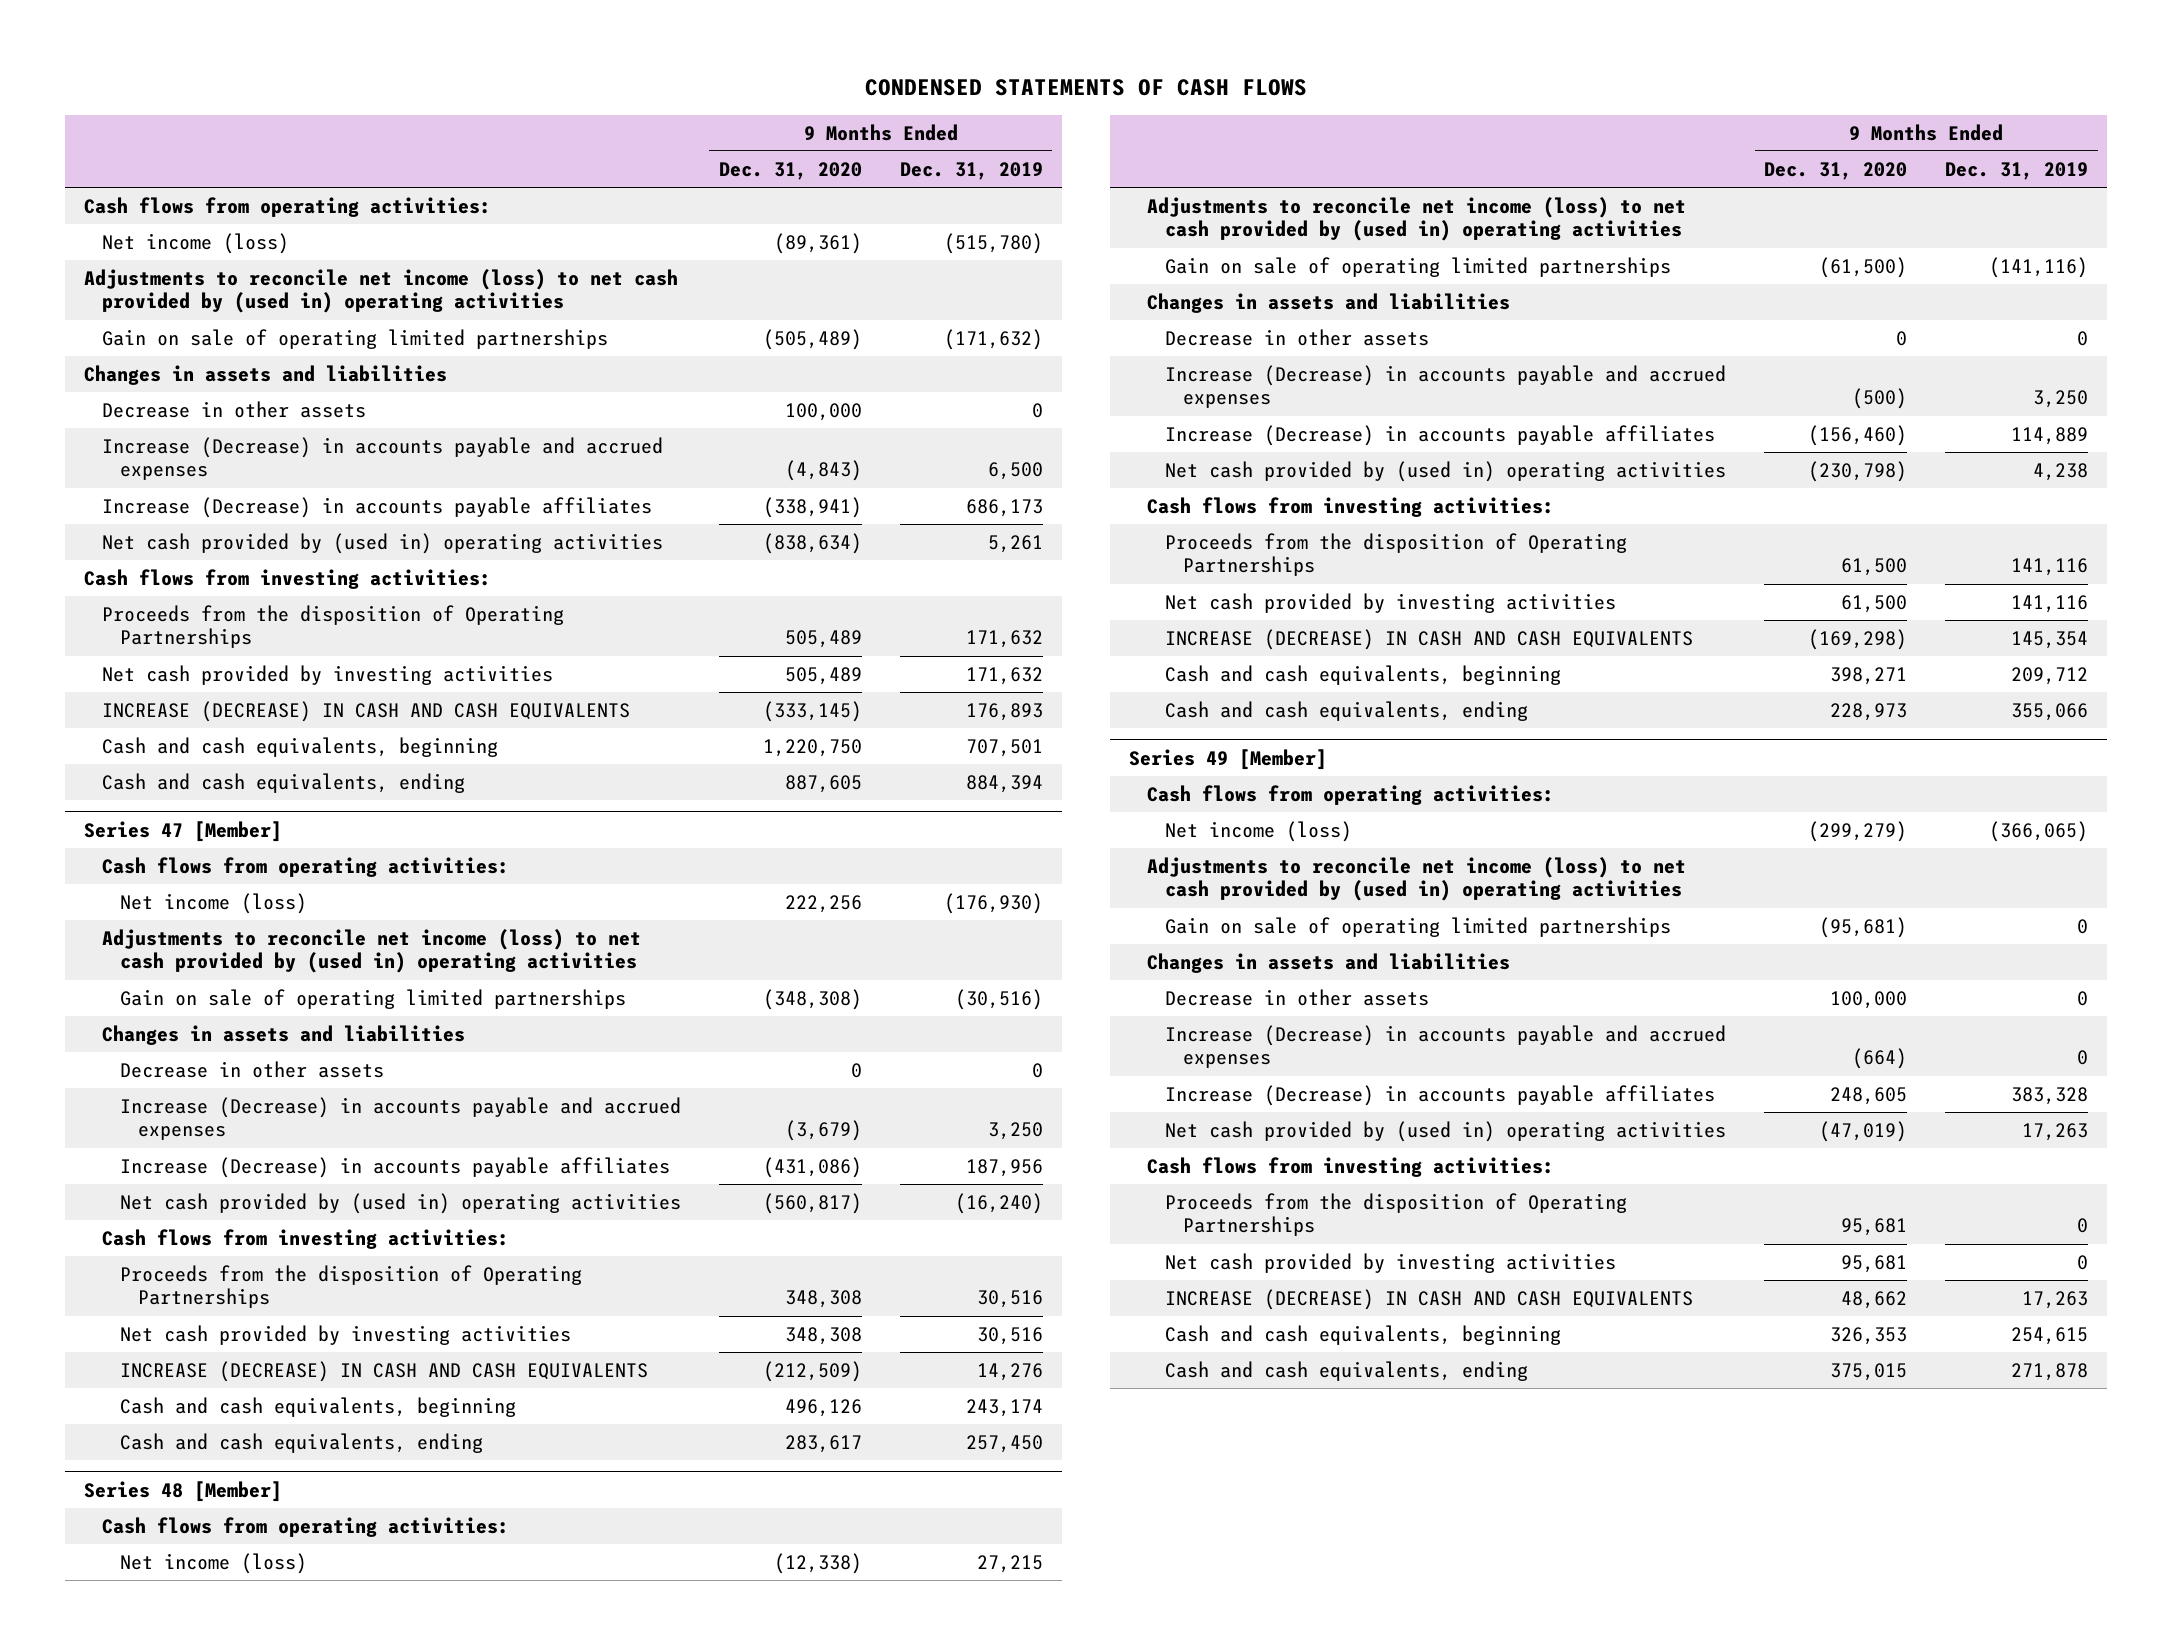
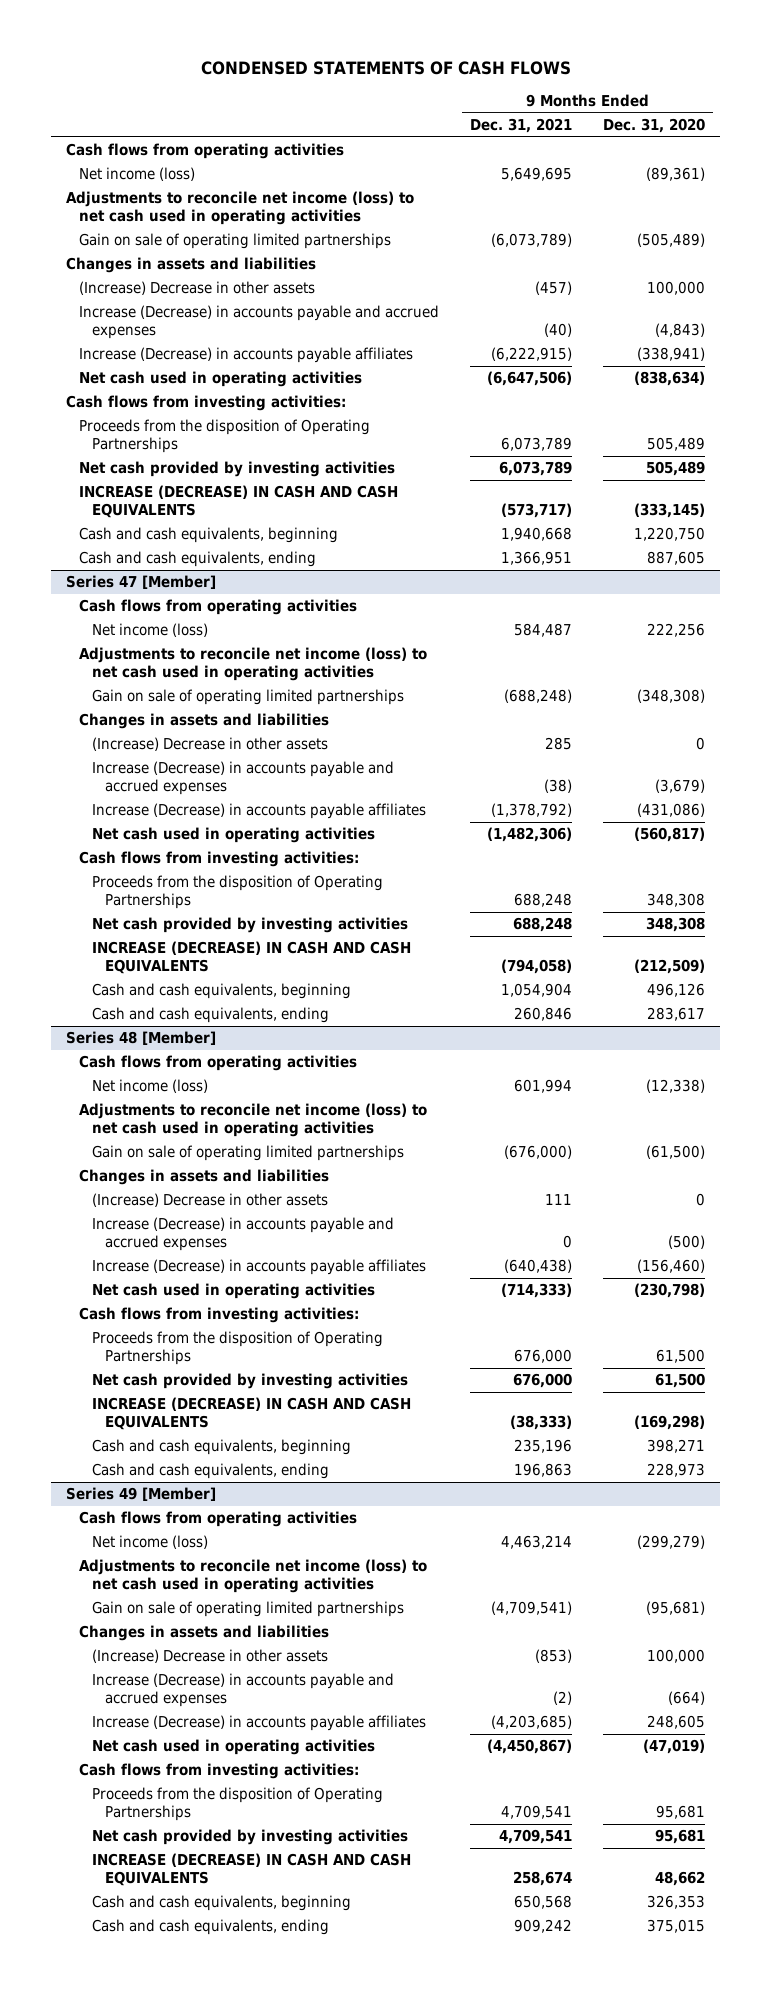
- | 9 Months Ended Dec. 31, 2020 | 9 Months Ended Dec. 31, 2019
+ | 9 Months Ended Dec. 31, 2021 | 9 Months Ended Dec. 31, 2020
- Cash flows from operating activities:
+ Cash flows from operating activities
- Adjustments to reconcile net income (loss) to net cash provided by (used in) operating activities
+ Adjustments to reconcile net income (loss) to net cash used in operating activities
- Decrease in other assets | 100,000 | 0
+ (Increase) Decrease in other assets | (457) | 100,000
- Net cash provided by (used in) operating activities | (838,634) | 5,261
+ Net cash used in operating activities | (6,647,506) | (838,634)
@ Series 47 [Member]
- Cash flows from operating activities:
+ Cash flows from operating activities
- Adjustments to reconcile net income (loss) to net cash provided by (used in) operating activities
+ Adjustments to reconcile net income (loss) to net cash used in operating activities
- Decrease in other assets | 0 | 0
+ (Increase) Decrease in other assets | 285 | 0
- Net cash provided by (used in) operating activities | (560,817) | (16,240)
+ Net cash used in operating activities | (1,482,306) | (560,817)
@ Series 48 [Member]
- Cash flows from operating activities:
+ Cash flows from operating activities
- Adjustments to reconcile net income (loss) to net cash provided by (used in) operating activities
+ Adjustments to reconcile net income (loss) to net cash used in operating activities
- Decrease in other assets | 0 | 0
+ (Increase) Decrease in other assets | 111 | 0
- Net cash provided by (used in) operating activities | (230,798) | 4,238
+ Net cash used in operating activities | (714,333) | (230,798)
@ Series 49 [Member]
- Cash flows from operating activities:
+ Cash flows from operating activities
- Adjustments to reconcile net income (loss) to net cash provided by (used in) operating activities
+ Adjustments to reconcile net income (loss) to net cash used in operating activities
- Decrease in other assets | 100,000 | 0
+ (Increase) Decrease in other assets | (853) | 100,000
- Net cash provided by (used in) operating activities | (47,019) | 17,263
+ Net cash used in operating activities | (4,450,867) | (47,019)

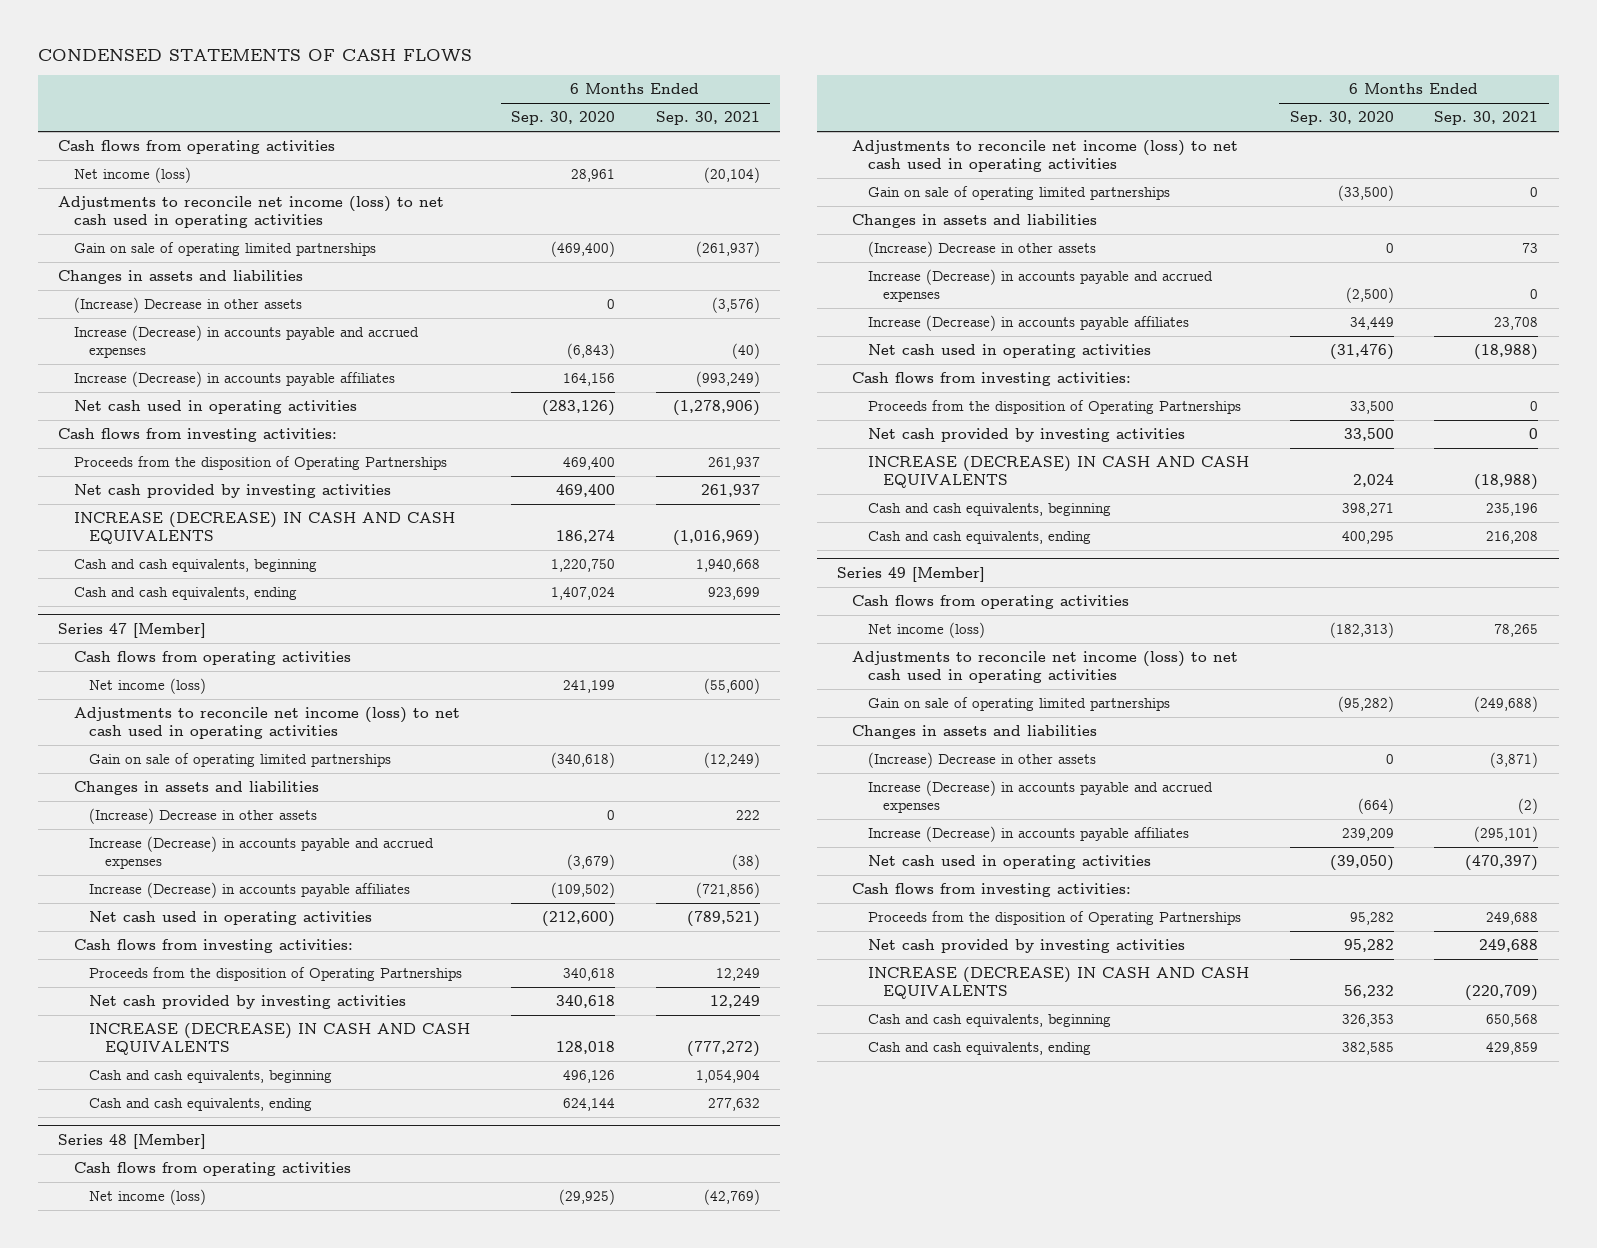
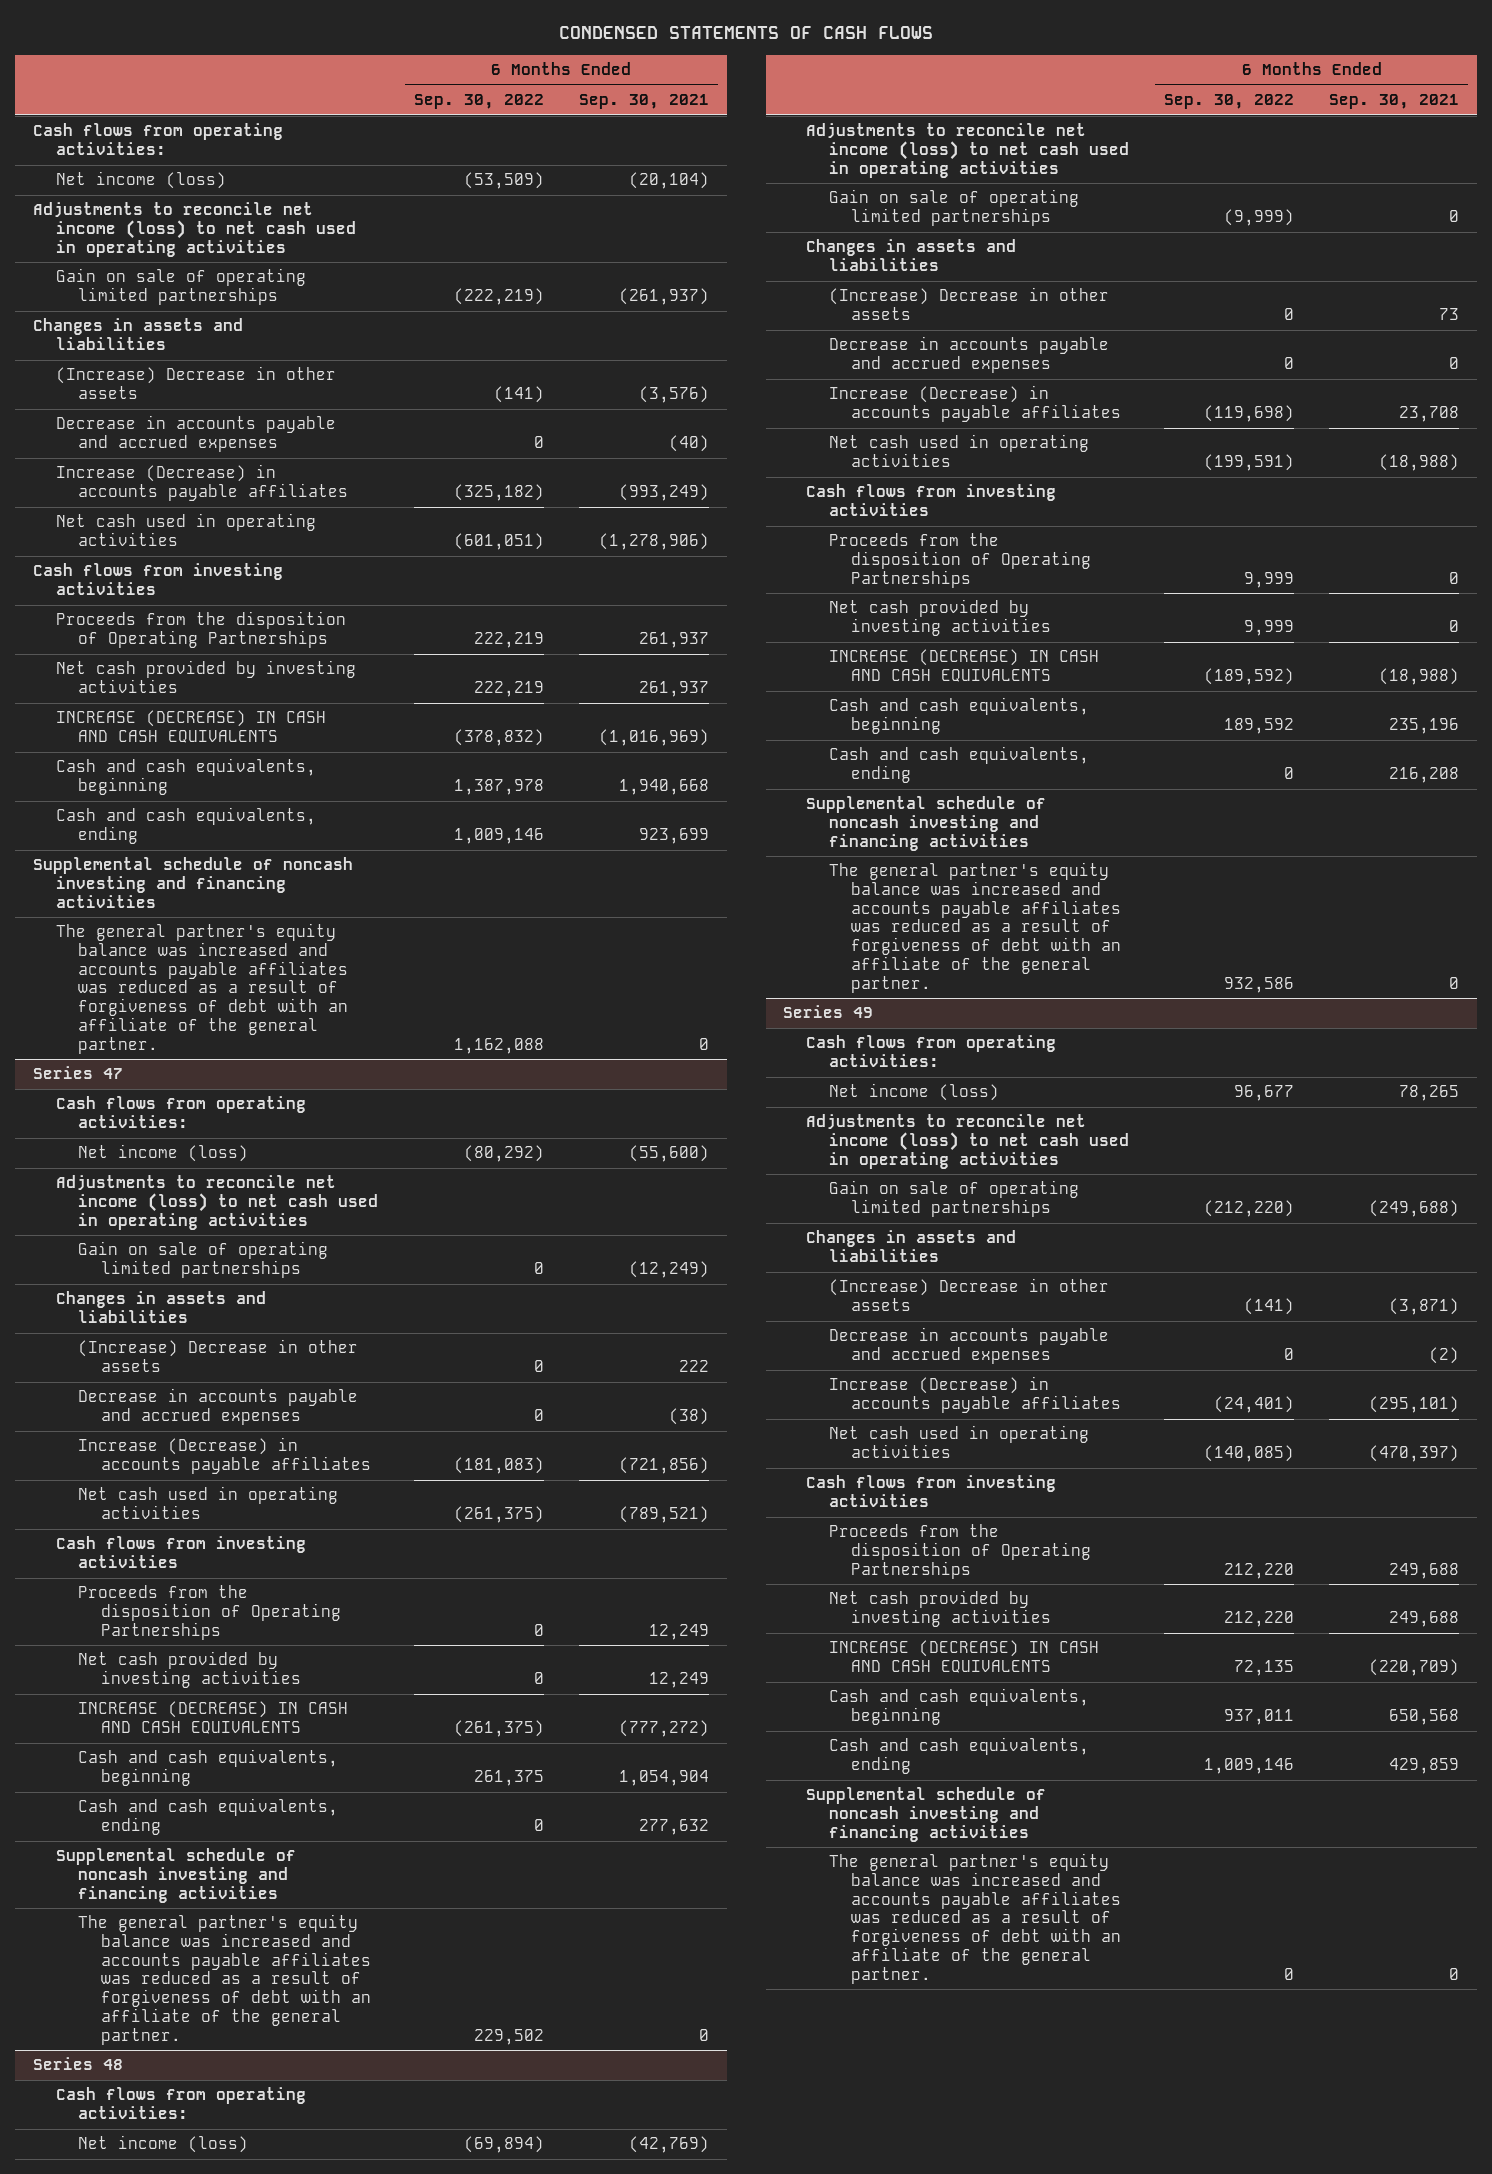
- | 6 Months Ended Sep. 30, 2020 | 6 Months Ended Sep. 30, 2021
+ | 6 Months Ended Sep. 30, 2022 | 6 Months Ended Sep. 30, 2021
- Cash flows from operating activities
+ Cash flows from operating activities:
- Increase (Decrease) in accounts payable and accrued expenses | (6,843) | (40)
+ Decrease in accounts payable and accrued expenses | 0 | (40)
- Cash flows from investing activities:
+ Cash flows from investing activities
- Series 47 [Member]
- Cash flows from operating activities
+ Supplemental schedule of noncash investing and financing activities
+ The general partner's equity balance was increased and accounts payable affiliates was reduced as a result of forgiveness of debt with an affiliate of the general partner. | 1,162,088 | 0
+ Series 47
+ Cash flows from operating activities:
- Increase (Decrease) in accounts payable and accrued expenses | (3,679) | (38)
+ Decrease in accounts payable and accrued expenses | 0 | (38)
- Cash flows from investing activities:
+ Cash flows from investing activities
- Series 48 [Member]
- Cash flows from operating activities
+ Supplemental schedule of noncash investing and financing activities
+ The general partner's equity balance was increased and accounts payable affiliates was reduced as a result of forgiveness of debt with an affiliate of the general partner. | 229,502 | 0
+ Series 48
+ Cash flows from operating activities:
- Increase (Decrease) in accounts payable and accrued expenses | (2,500) | 0
+ Decrease in accounts payable and accrued expenses | 0 | 0
- Cash flows from investing activities:
+ Cash flows from investing activities
- Series 49 [Member]
- Cash flows from operating activities
+ Supplemental schedule of noncash investing and financing activities
+ The general partner's equity balance was increased and accounts payable affiliates was reduced as a result of forgiveness of debt with an affiliate of the general partner. | 932,586 | 0
+ Series 49
+ Cash flows from operating activities:
- Increase (Decrease) in accounts payable and accrued expenses | (664) | (2)
+ Decrease in accounts payable and accrued expenses | 0 | (2)
- Cash flows from investing activities:
+ Cash flows from investing activities
+ Supplemental schedule of noncash investing and financing activities
+ The general partner's equity balance was increased and accounts payable affiliates was reduced as a result of forgiveness of debt with an affiliate of the general partner. | 0 | 0

